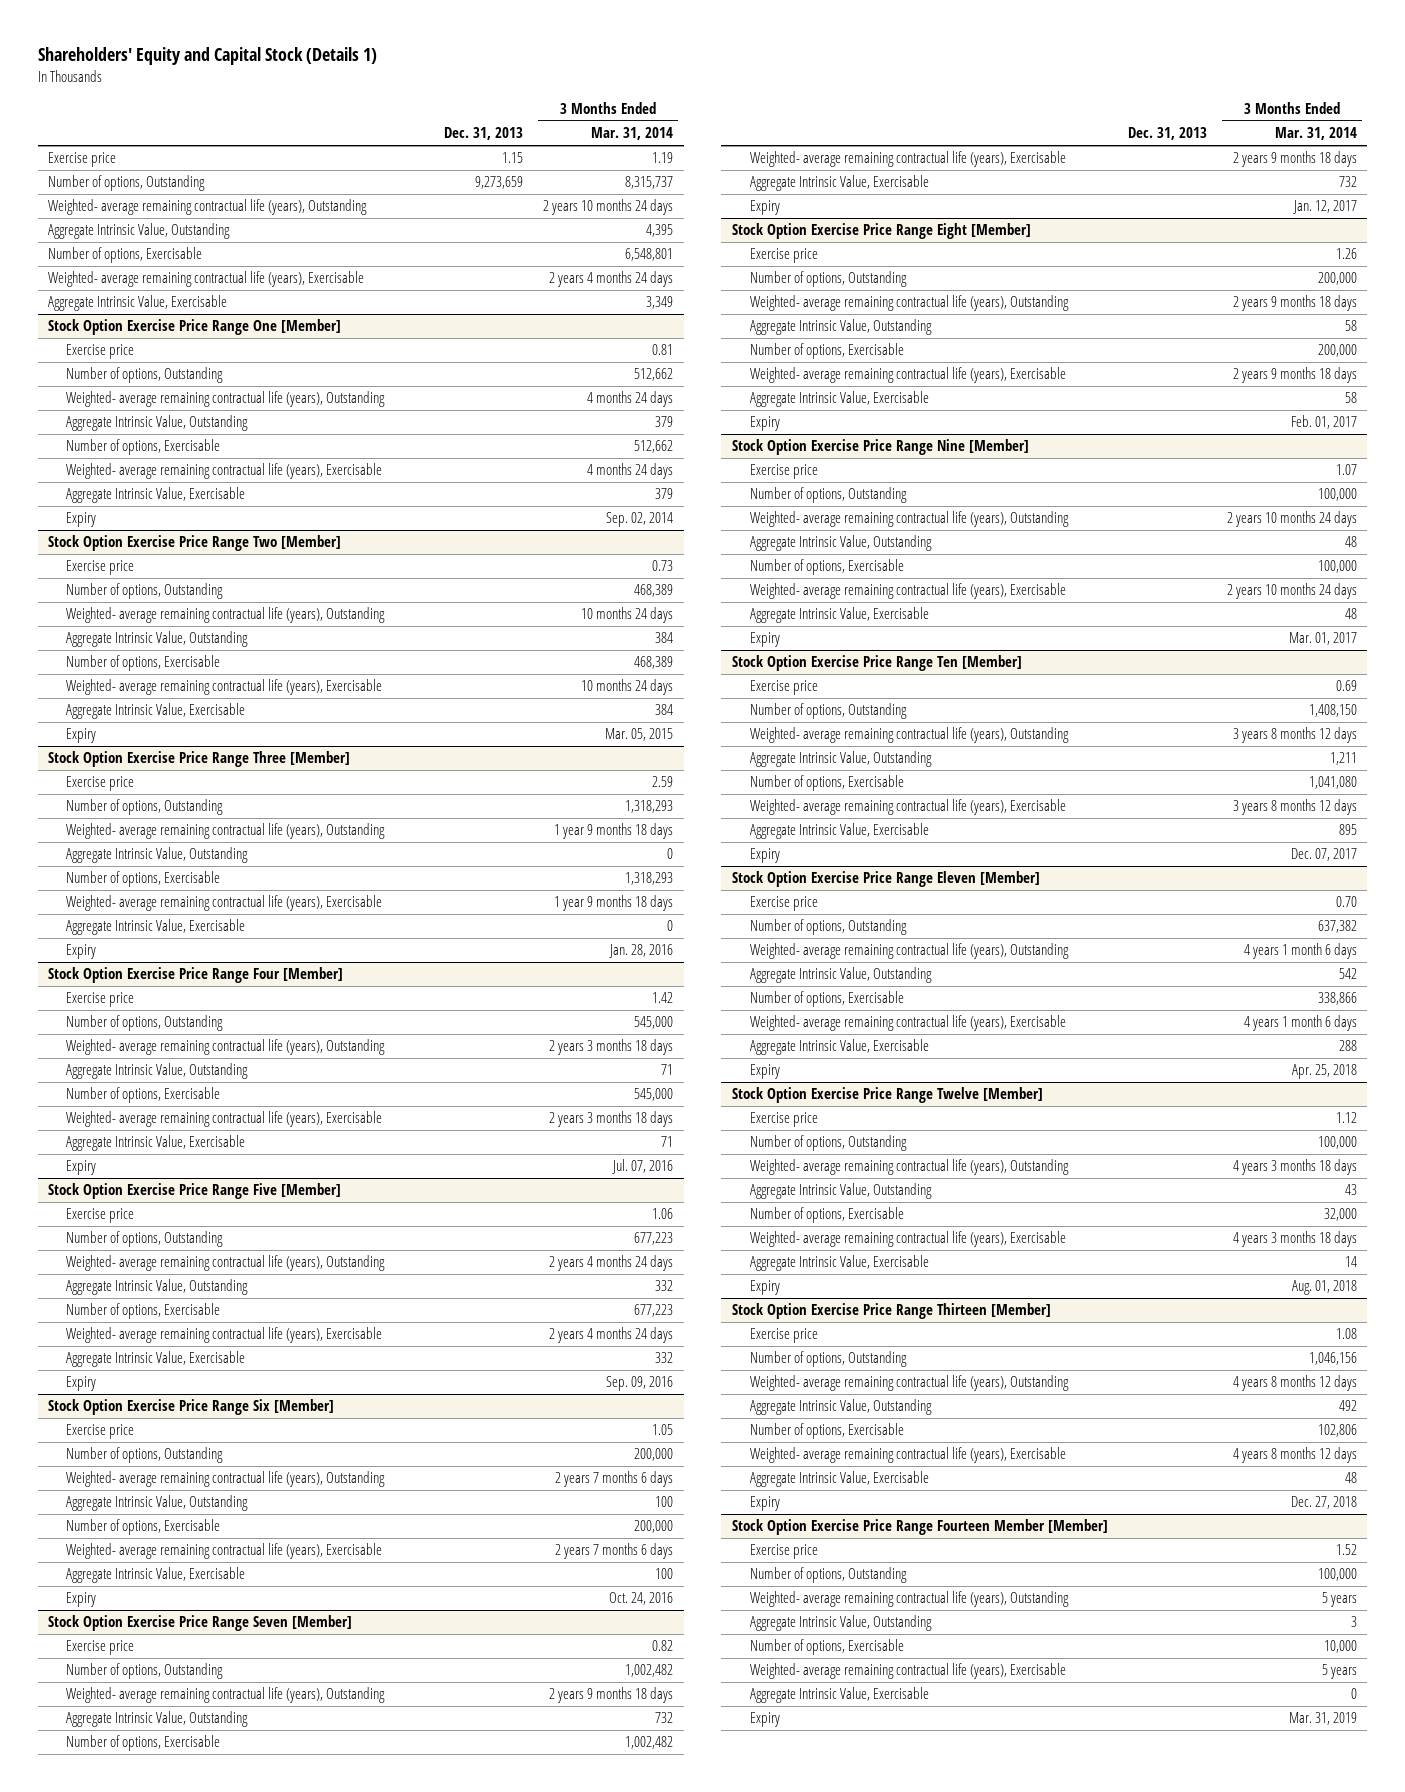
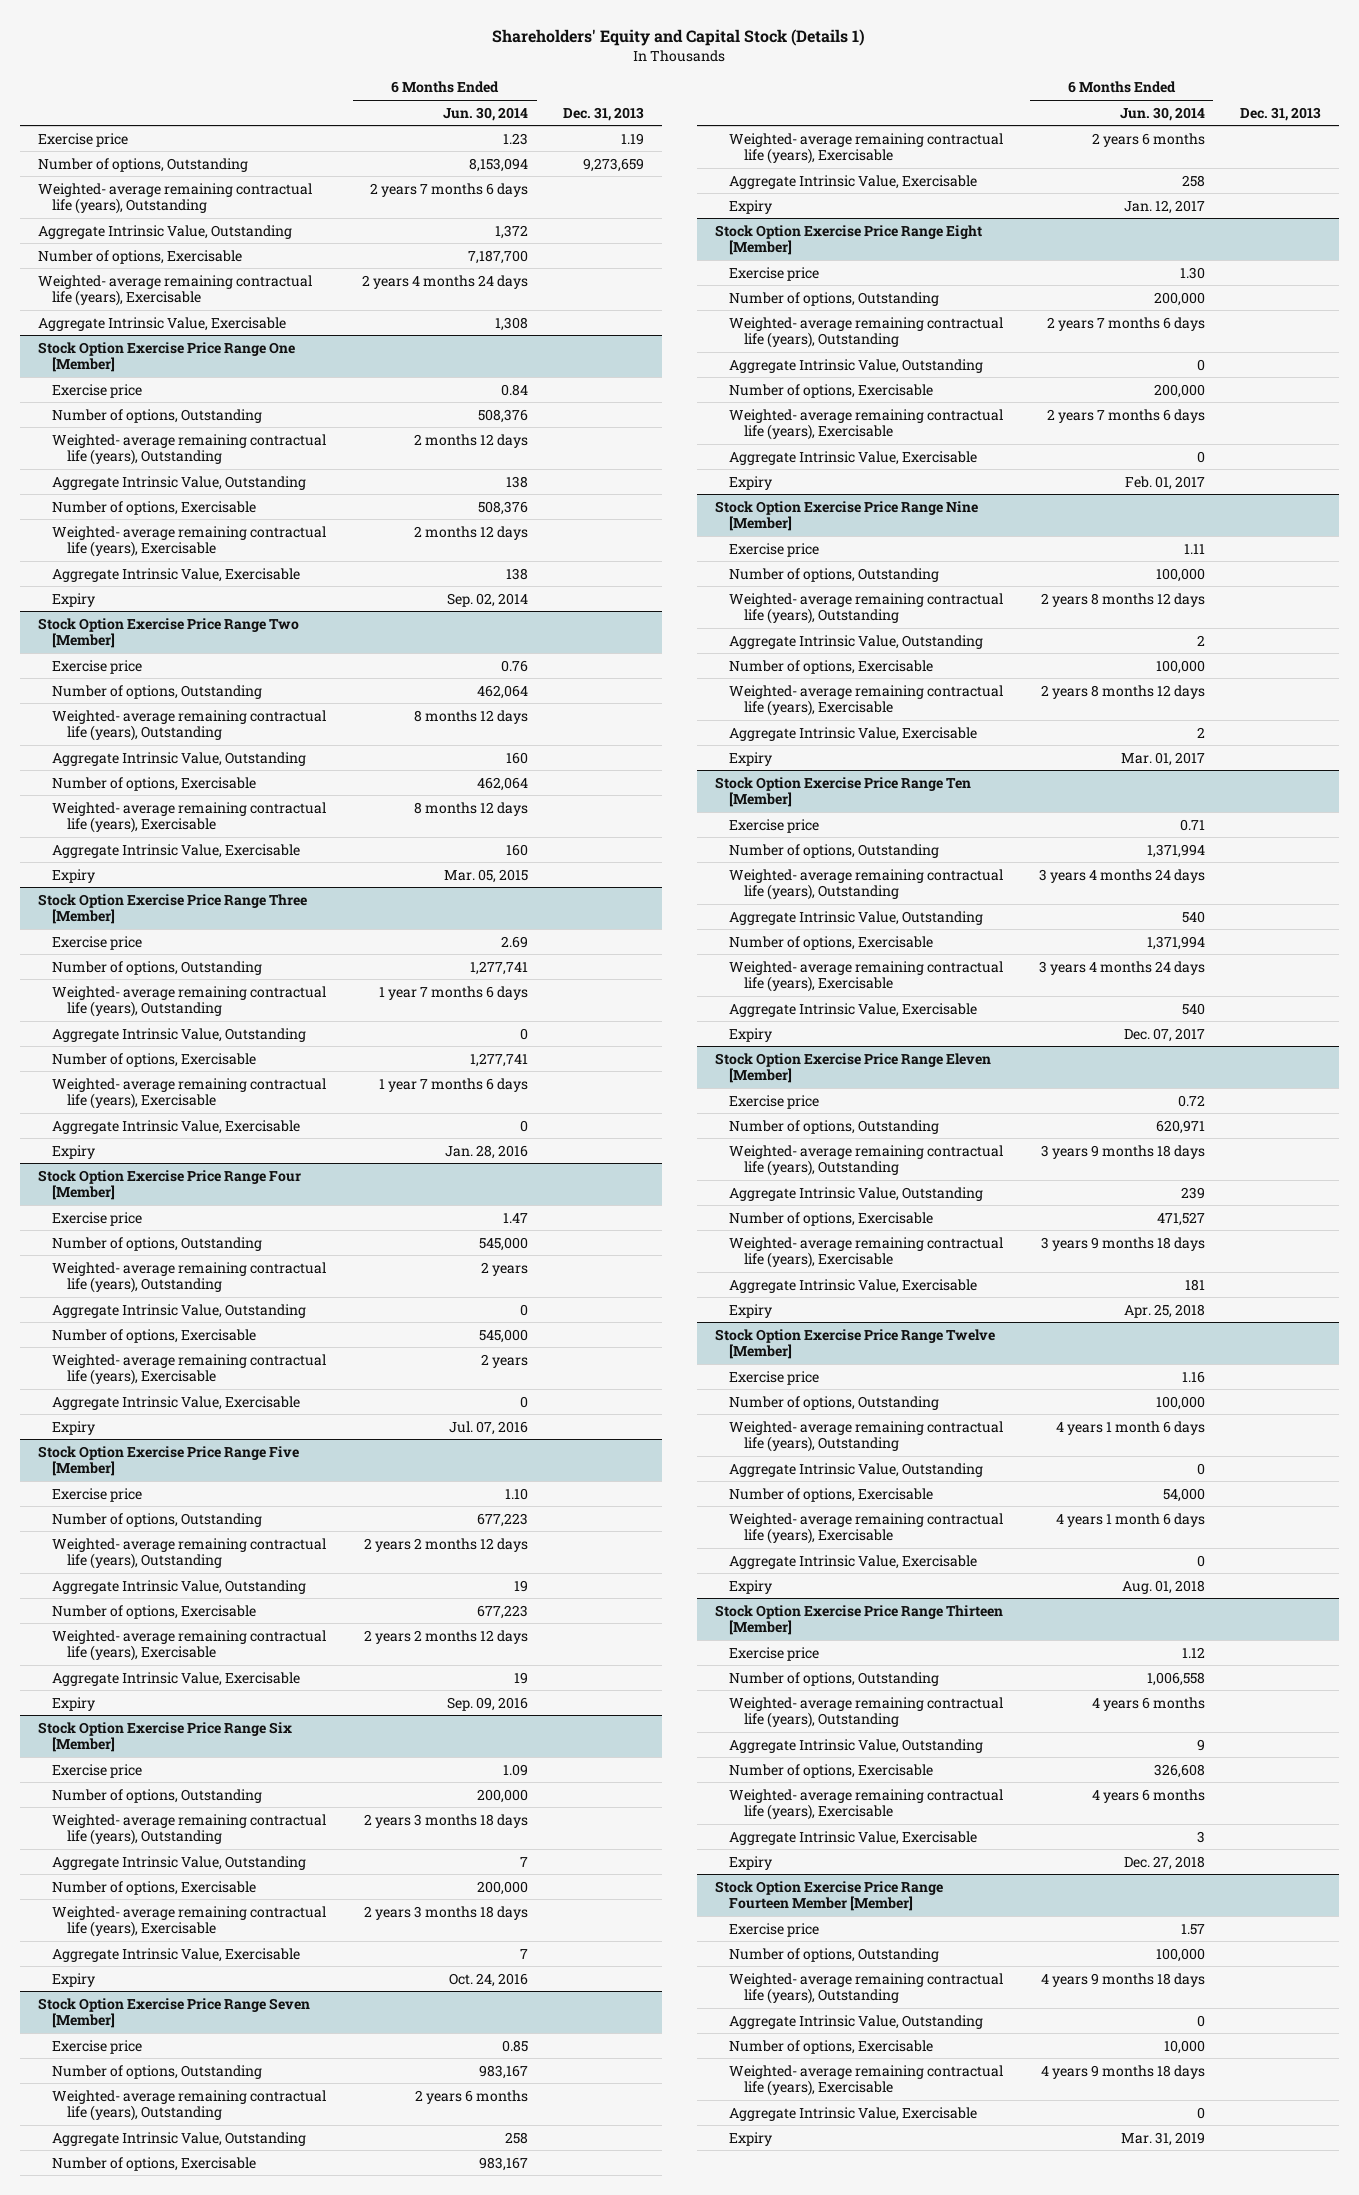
- | Dec. 31, 2013 | 3 Months Ended Mar. 31, 2014
+ | 6 Months Ended Jun. 30, 2014 | Dec. 31, 2013
- Exercise price | 1.15 | 1.19
+ Exercise price | 1.23 | 1.19

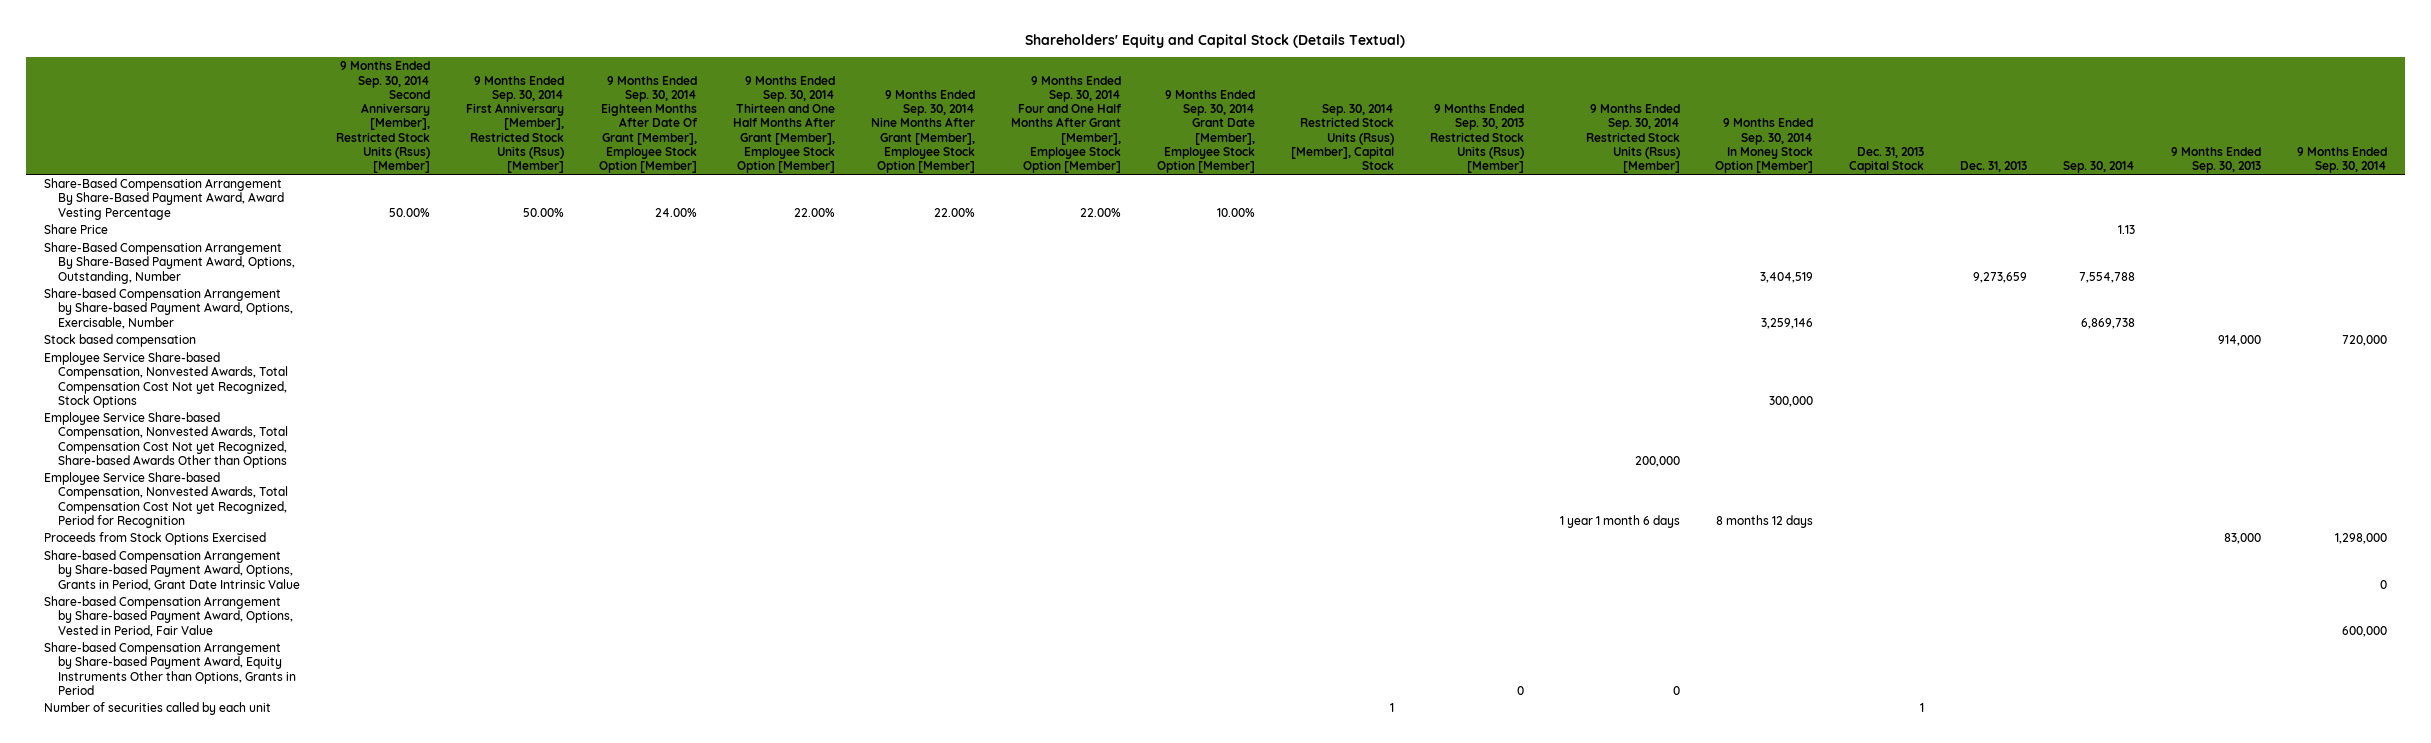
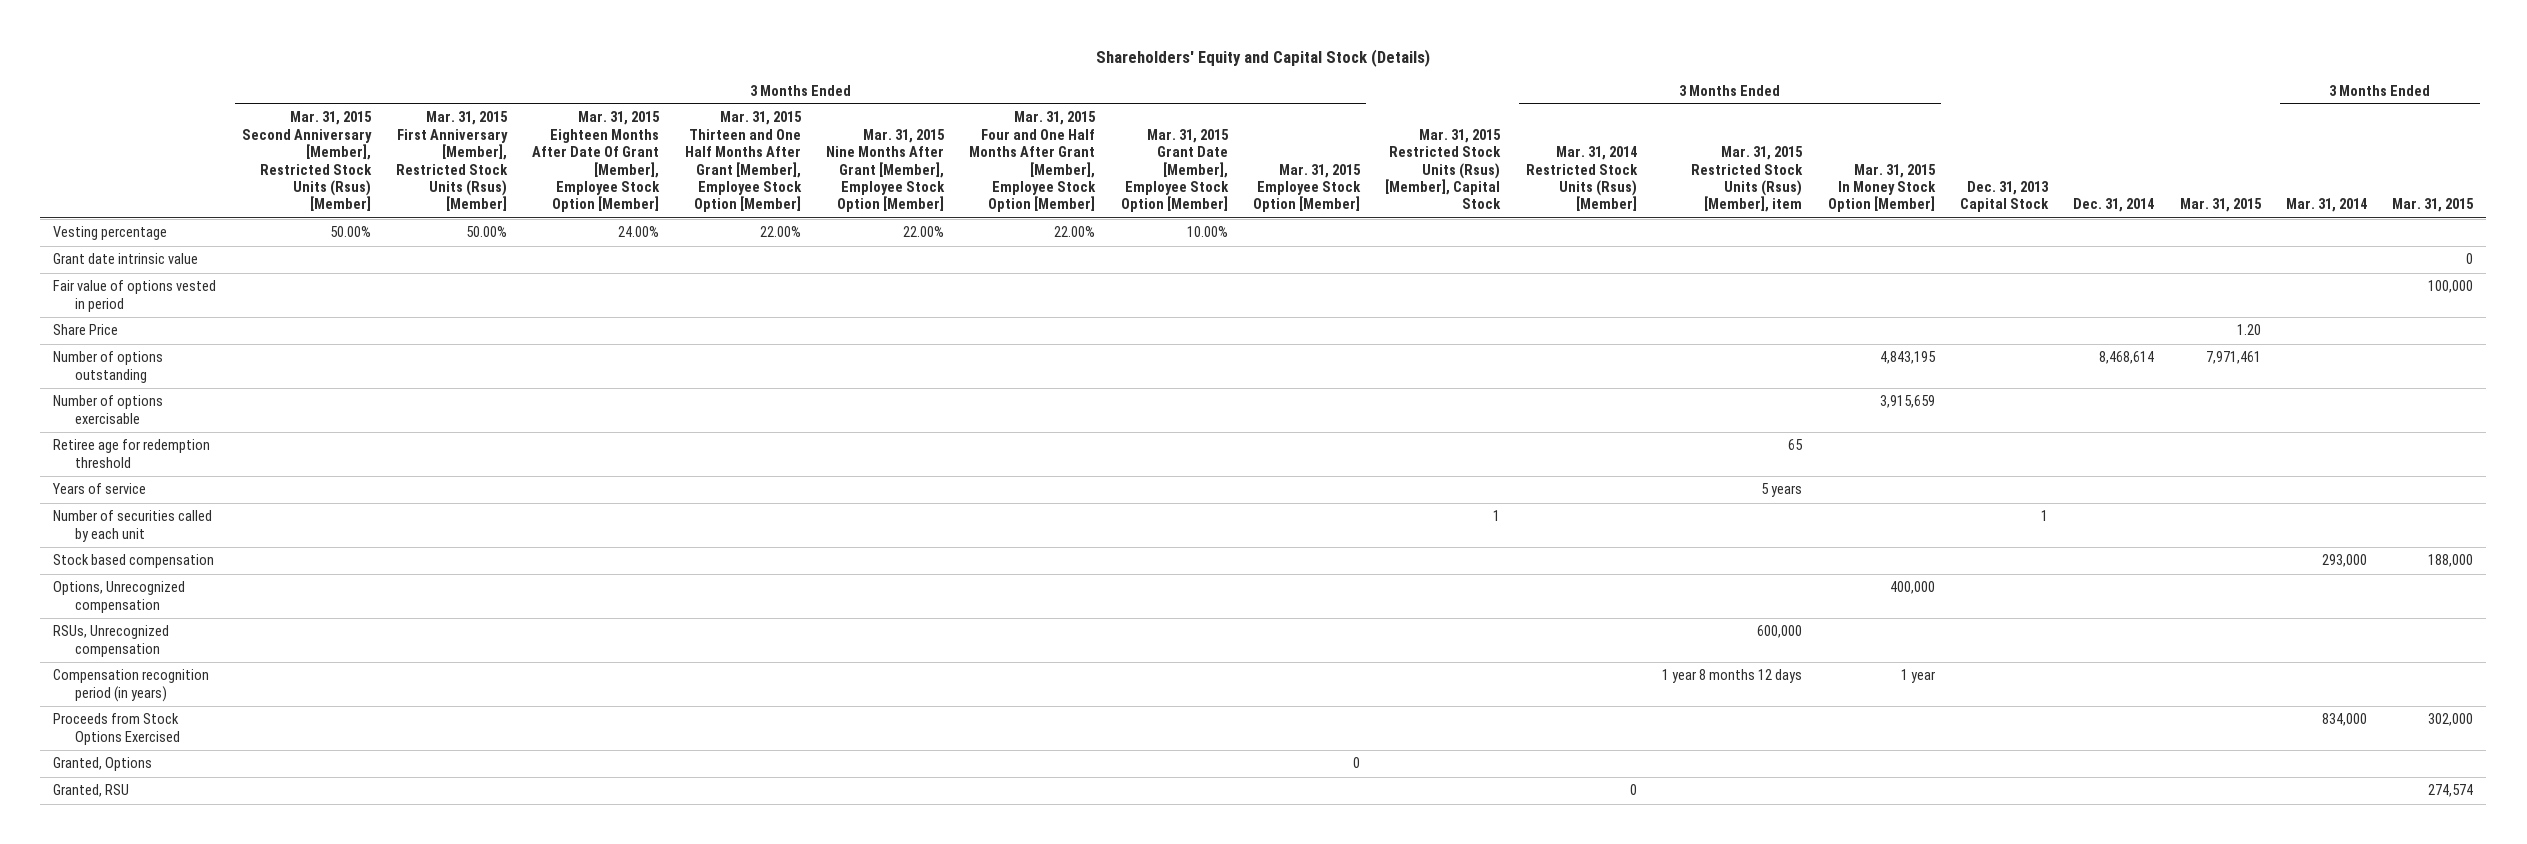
- Shareholders' Equity and Capital Stock (Details Textual)
+ Shareholders' Equity and Capital Stock (Details)
- | 9 Months Ended Sep. 30, 2014 Second Anniversary [Member], Restricted Stock Units (Rsus) [Member] | 9 Months Ended Sep. 30, 2014 First Anniversary [Member], Restricted Stock Units (Rsus) [Member] | 9 Months Ended Sep. 30, 2014 Eighteen Months After Date Of Grant [Member], Employee Stock Option [Member] | 9 Months Ended Sep. 30, 2014 Thirteen and One Half Months After Grant [Member], Employee Stock Option [Member] | 9 Months Ended Sep. 30, 2014 Nine Months After Grant [Member], Employee Stock Option [Member] | 9 Months Ended Sep. 30, 2014 Four and One Half Months After Grant [Member], Employee Stock Option [Member] | 9 Months Ended Sep. 30, 2014 Grant Date [Member], Employee Stock Option [Member] | Sep. 30, 2014 Restricted Stock Units (Rsus) [Member], Capital Stock | 9 Months Ended Sep. 30, 2013 Restricted Stock Units (Rsus) [Member] | 9 Months Ended Sep. 30, 2014 Restricted Stock Units (Rsus) [Member] | 9 Months Ended Sep. 30, 2014 In Money Stock Option [Member] | Dec. 31, 2013 Capital Stock | Dec. 31, 2013 | Sep. 30, 2014 | 9 Months Ended Sep. 30, 2013 | 9 Months Ended Sep. 30, 2014
+ | 3 Months Ended Mar. 31, 2015 Second Anniversary [Member], Restricted Stock Units (Rsus) [Member] | 3 Months Ended Mar. 31, 2015 First Anniversary [Member], Restricted Stock Units (Rsus) [Member] | 3 Months Ended Mar. 31, 2015 Eighteen Months After Date Of Grant [Member], Employee Stock Option [Member] | 3 Months Ended Mar. 31, 2015 Thirteen and One Half Months After Grant [Member], Employee Stock Option [Member] | 3 Months Ended Mar. 31, 2015 Nine Months After Grant [Member], Employee Stock Option [Member] | 3 Months Ended Mar. 31, 2015 Four and One Half Months After Grant [Member], Employee Stock Option [Member] | 3 Months Ended Mar. 31, 2015 Grant Date [Member], Employee Stock Option [Member] | 3 Months Ended Mar. 31, 2015 Employee Stock Option [Member] | Mar. 31, 2015 Restricted Stock Units (Rsus) [Member], Capital Stock | 3 Months Ended Mar. 31, 2014 Restricted Stock Units (Rsus) [Member] | 3 Months Ended Mar. 31, 2015 Restricted Stock Units (Rsus) [Member], item | 3 Months Ended Mar. 31, 2015 In Money Stock Option [Member] | Dec. 31, 2013 Capital Stock | Dec. 31, 2014 | Mar. 31, 2015 | 3 Months Ended Mar. 31, 2014 | 3 Months Ended Mar. 31, 2015
- Share-Based Compensation Arrangement By Share-Based Payment Award, Award Vesting Percentage | 50.00% | 50.00% | 24.00% | 22.00% | 22.00% | 22.00% | 10.00% | | | | | | | | |
+ Vesting percentage | 50.00% | 50.00% | 24.00% | 22.00% | 22.00% | 22.00% | 10.00% | | | | | | | | | |
+ Grant date intrinsic value | | | | | | | | | | | | | | | | | 0
+ Fair value of options vested in period | | | | | | | | | | | | | | | | | 100,000
- Share-Based Compensation Arrangement By Share-Based Payment Award, Options, Outstanding, Number | | | | | | | | | | | 3,404,519 | | 9,273,659 | 7,554,788 | |
- Share-based Compensation Arrangement by Share-based Payment Award, Options, Exercisable, Number | | | | | | | | | | | 3,259,146 | | | 6,869,738 | |
+ Number of options outstanding | | | | | | | | | | | | 4,843,195 | | 8,468,614 | 7,971,461 | |
+ Number of options exercisable | | | | | | | | | | | | 3,915,659 | | | | |
+ Retiree age for redemption threshold | | | | | | | | | | | 65 | | | | | |
+ Years of service | | | | | | | | | | | 5 years | | | | | |
moved up: Number of securities called by each unit | | | | | | | | | 1 | | | | 1 | | | |
- Employee Service Share-based Compensation, Nonvested Awards, Total Compensation Cost Not yet Recognized, Stock Options | | | | | | | | | | | 300,000 | | | | |
- Employee Service Share-based Compensation, Nonvested Awards, Total Compensation Cost Not yet Recognized, Share-based Awards Other than Options | | | | | | | | | | 200,000 | | | | | |
- Employee Service Share-based Compensation, Nonvested Awards, Total Compensation Cost Not yet Recognized, Period for Recognition | | | | | | | | | | 1 year 1 month 6 days | 8 months 12 days | | | | |
+ Options, Unrecognized compensation | | | | | | | | | | | | 400,000 | | | | |
+ RSUs, Unrecognized compensation | | | | | | | | | | | 600,000 | | | | | |
+ Compensation recognition period (in years) | | | | | | | | | | | 1 year 8 months 12 days | 1 year | | | | |
- Share-based Compensation Arrangement by Share-based Payment Award, Options, Grants in Period, Grant Date Intrinsic Value | | | | | | | | | | | | | | | | 0
- Share-based Compensation Arrangement by Share-based Payment Award, Options, Vested in Period, Fair Value | | | | | | | | | | | | | | | | 600,000
- Share-based Compensation Arrangement by Share-based Payment Award, Equity Instruments Other than Options, Grants in Period | | | | | | | | | 0 | 0 | | | | | |
+ Granted, Options | | | | | | | | 0 | | | | | | | | |
+ Granted, RSU | | | | | | | | | | 0 | | | | | | | 274,574

